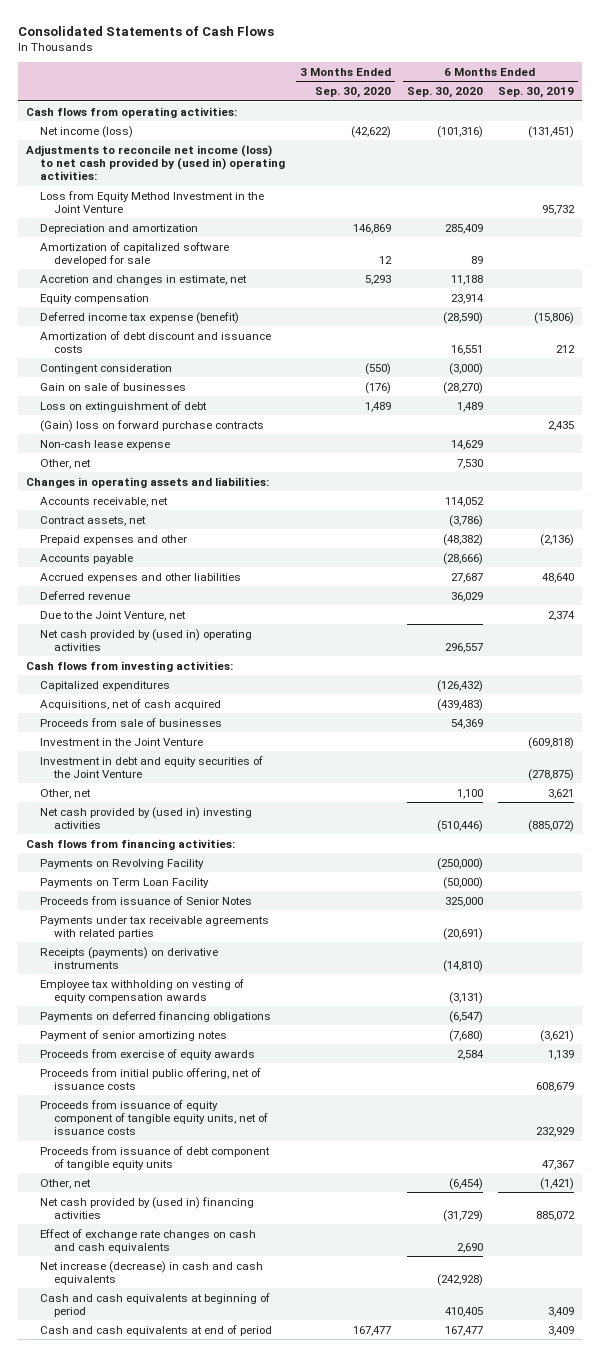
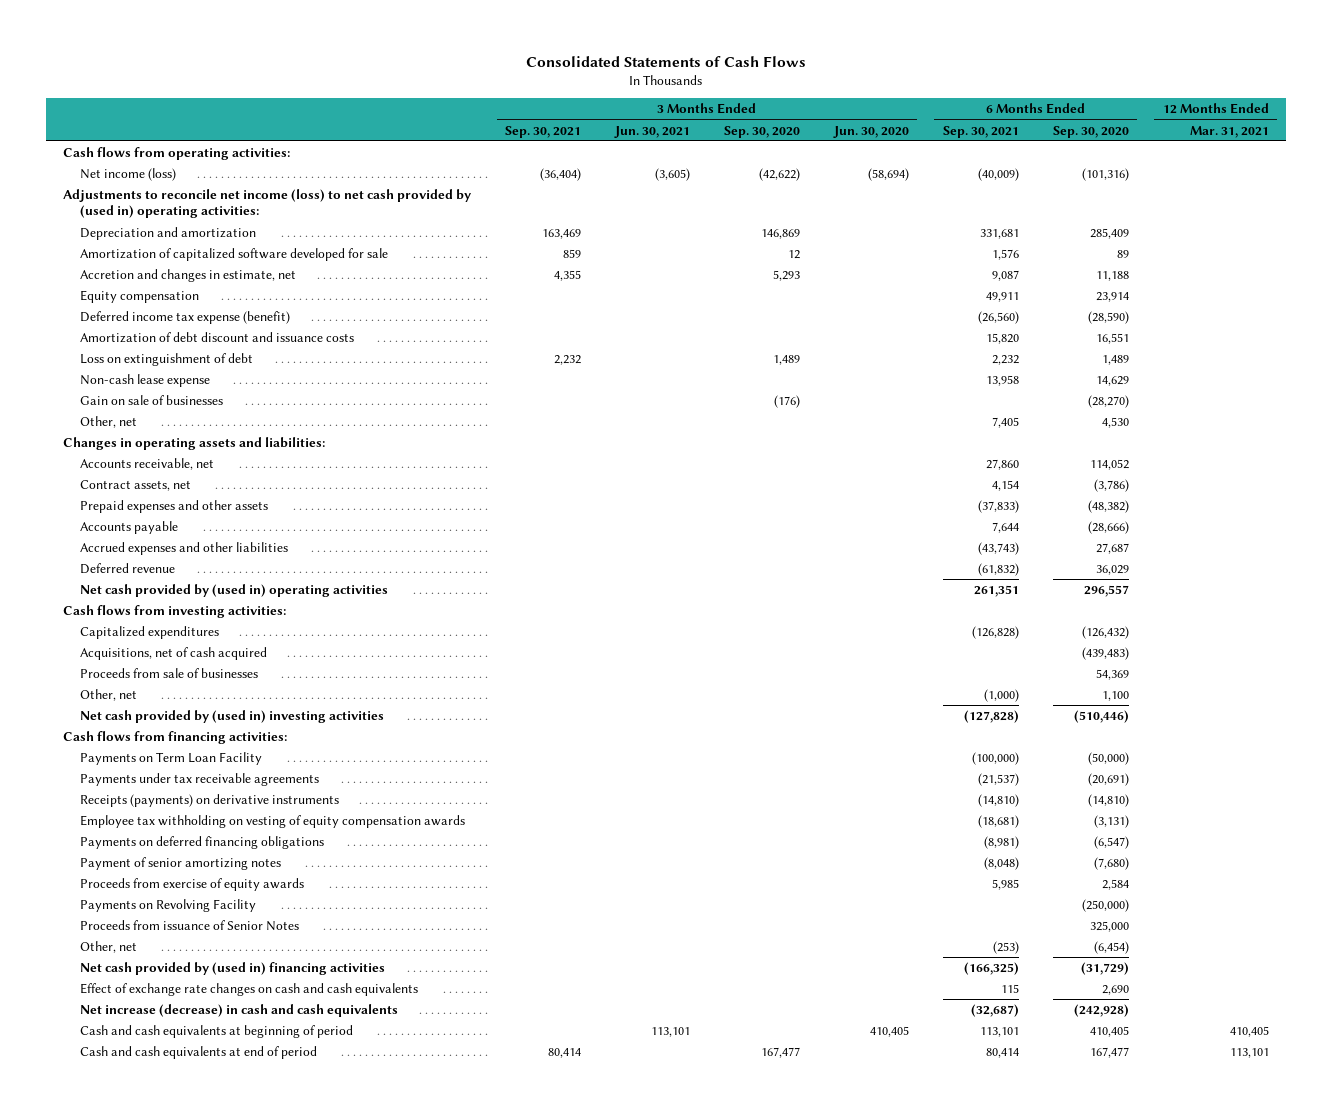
- | 3 Months Ended Sep. 30, 2020 | 6 Months Ended Sep. 30, 2020 | 6 Months Ended Sep. 30, 2019
+ | 3 Months Ended Sep. 30, 2021 | 3 Months Ended Jun. 30, 2021 | 3 Months Ended Sep. 30, 2020 | 3 Months Ended Jun. 30, 2020 | 6 Months Ended Sep. 30, 2021 | 6 Months Ended Sep. 30, 2020 | 12 Months Ended Mar. 31, 2021
- Loss from Equity Method Investment in the Joint Venture | | | 95,732
- Contingent consideration | (550) | (3,000) |
- (Gain) loss on forward purchase contracts | | | 2,435
- Other, net | | 7,530 |
moved down: Gain on sale of businesses | | | (176) | | | (28,270) |
+ Other, net | | | | | 7,405 | 4,530 |
- Prepaid expenses and other | | (48,382) | (2,136)
+ Prepaid expenses and other assets | | | | | (37,833) | (48,382) |
- Due to the Joint Venture, net | | | 2,374
- Investment in the Joint Venture | | | (609,818)
- Investment in debt and equity securities of the Joint Venture | | | (278,875)
- Payments under tax receivable agreements with related parties | | (20,691) |
+ Payments under tax receivable agreements | | | | | (21,537) | (20,691) |
- Proceeds from initial public offering, net of issuance costs | | | 608,679
- Proceeds from issuance of equity component of tangible equity units, net of issuance costs | | | 232,929
- Proceeds from issuance of debt component of tangible equity units | | | 47,367
moved down: Payments on Revolving Facility | | | | | | (250,000) |
moved down: Proceeds from issuance of Senior Notes | | | | | | 325,000 |

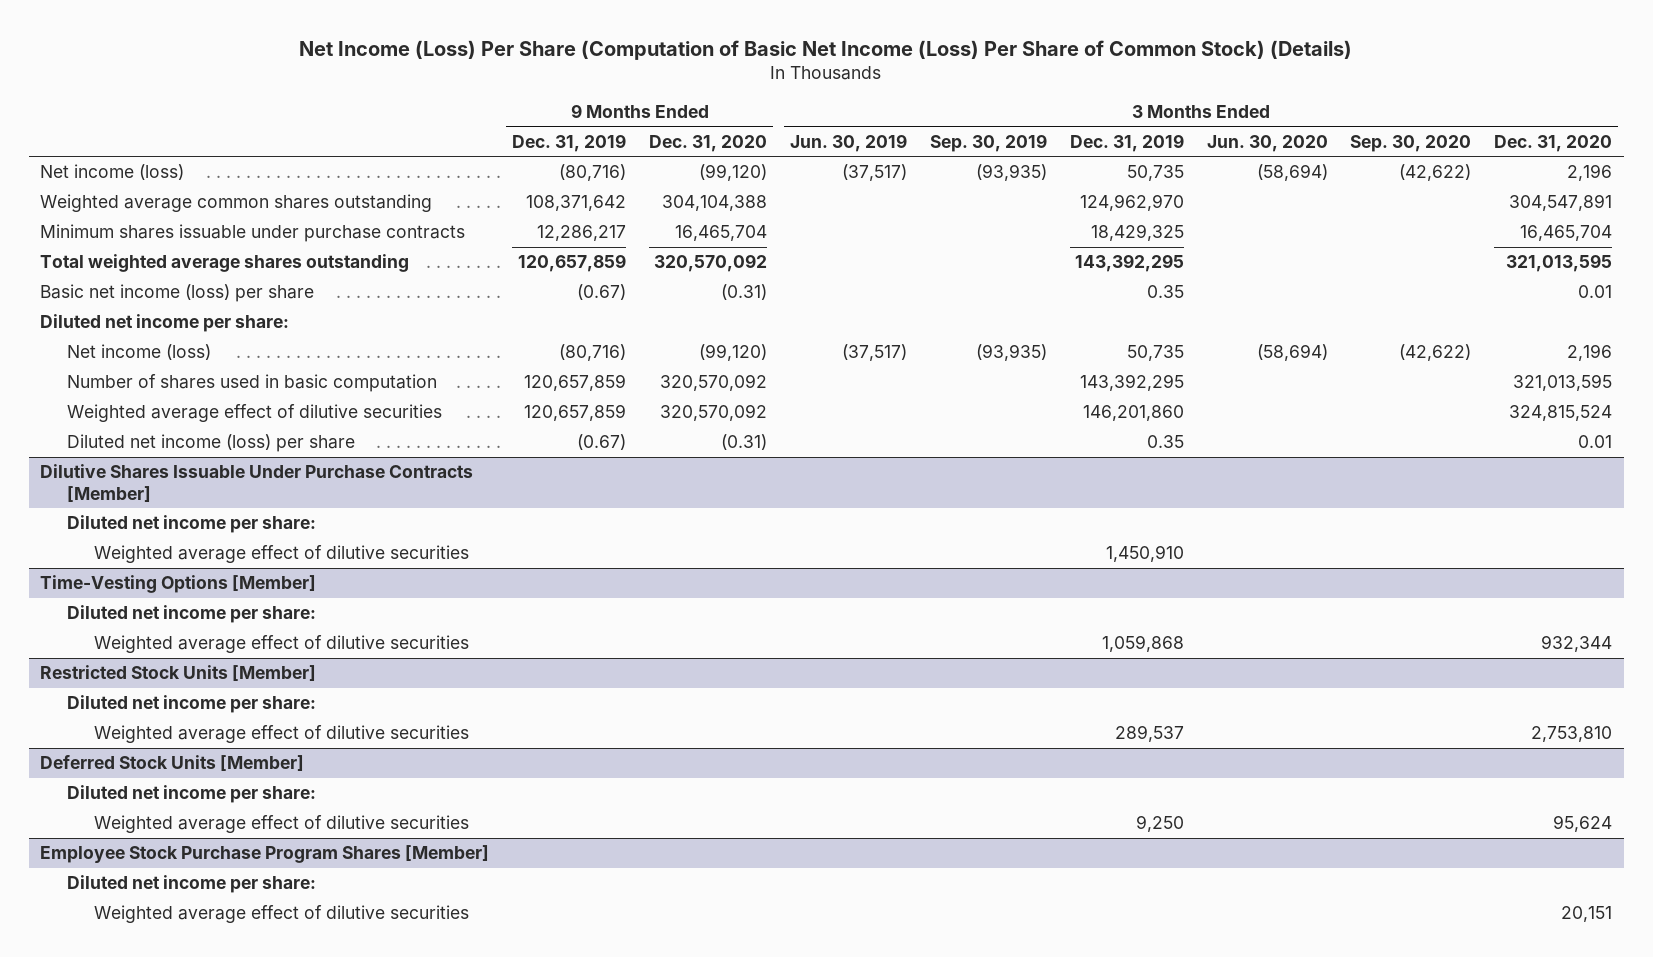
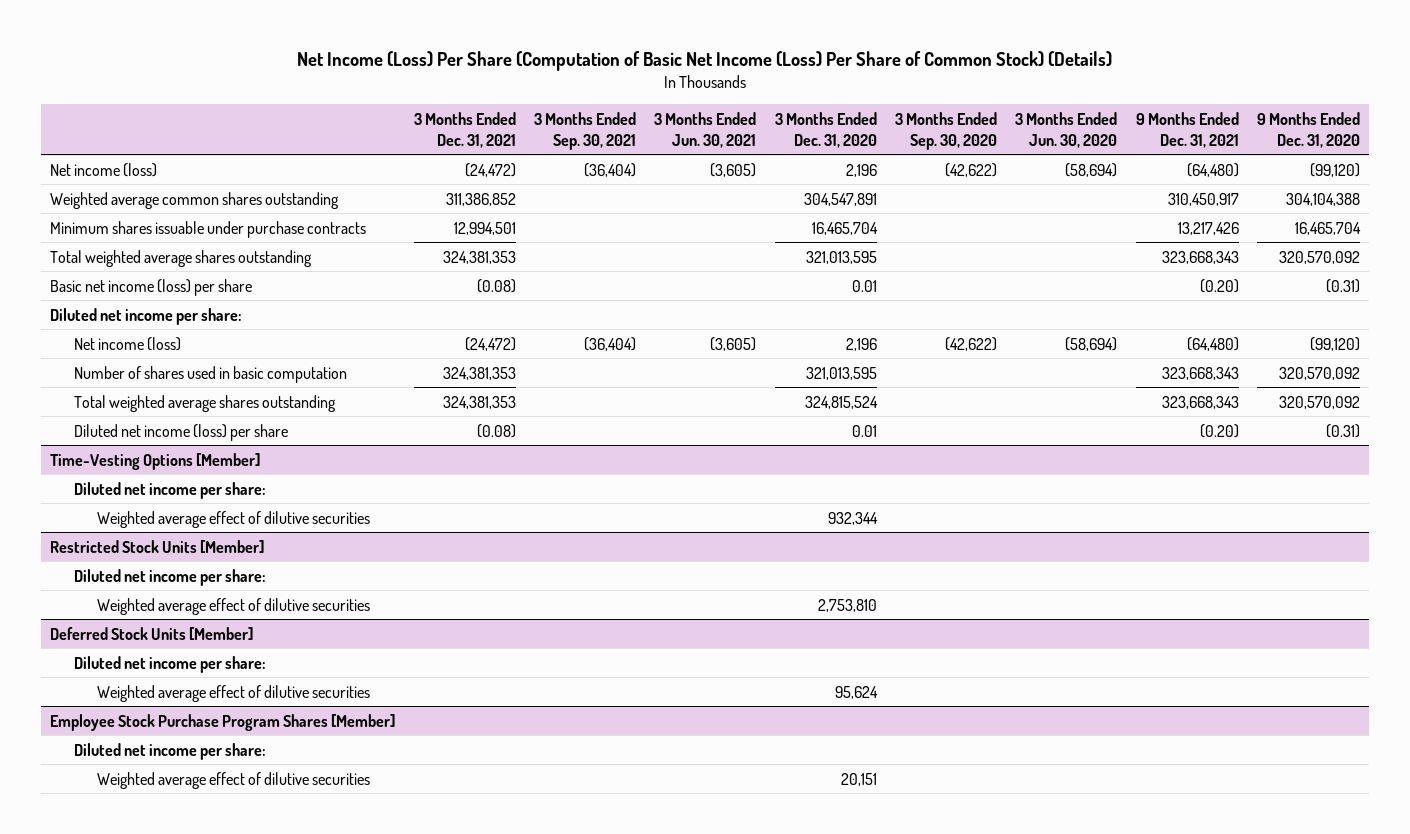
- | 9 Months Ended Dec. 31, 2019 | 9 Months Ended Dec. 31, 2020 | 3 Months Ended Jun. 30, 2019 | 3 Months Ended Sep. 30, 2019 | 3 Months Ended Dec. 31, 2019 | 3 Months Ended Jun. 30, 2020 | 3 Months Ended Sep. 30, 2020 | 3 Months Ended Dec. 31, 2020
+ | 3 Months Ended Dec. 31, 2021 | 3 Months Ended Sep. 30, 2021 | 3 Months Ended Jun. 30, 2021 | 3 Months Ended Dec. 31, 2020 | 3 Months Ended Sep. 30, 2020 | 3 Months Ended Jun. 30, 2020 | 9 Months Ended Dec. 31, 2021 | 9 Months Ended Dec. 31, 2020
- Weighted average effect of dilutive securities | 120,657,859 | 320,570,092 | | | 146,201,860 | | | 324,815,524
+ Total weighted average shares outstanding | 324,381,353 | | | 324,815,524 | | | 323,668,343 | 320,570,092
- Dilutive Shares Issuable Under Purchase Contracts [Member]
- Diluted net income per share:
- Weighted average effect of dilutive securities | | | | | 1,450,910 | | |

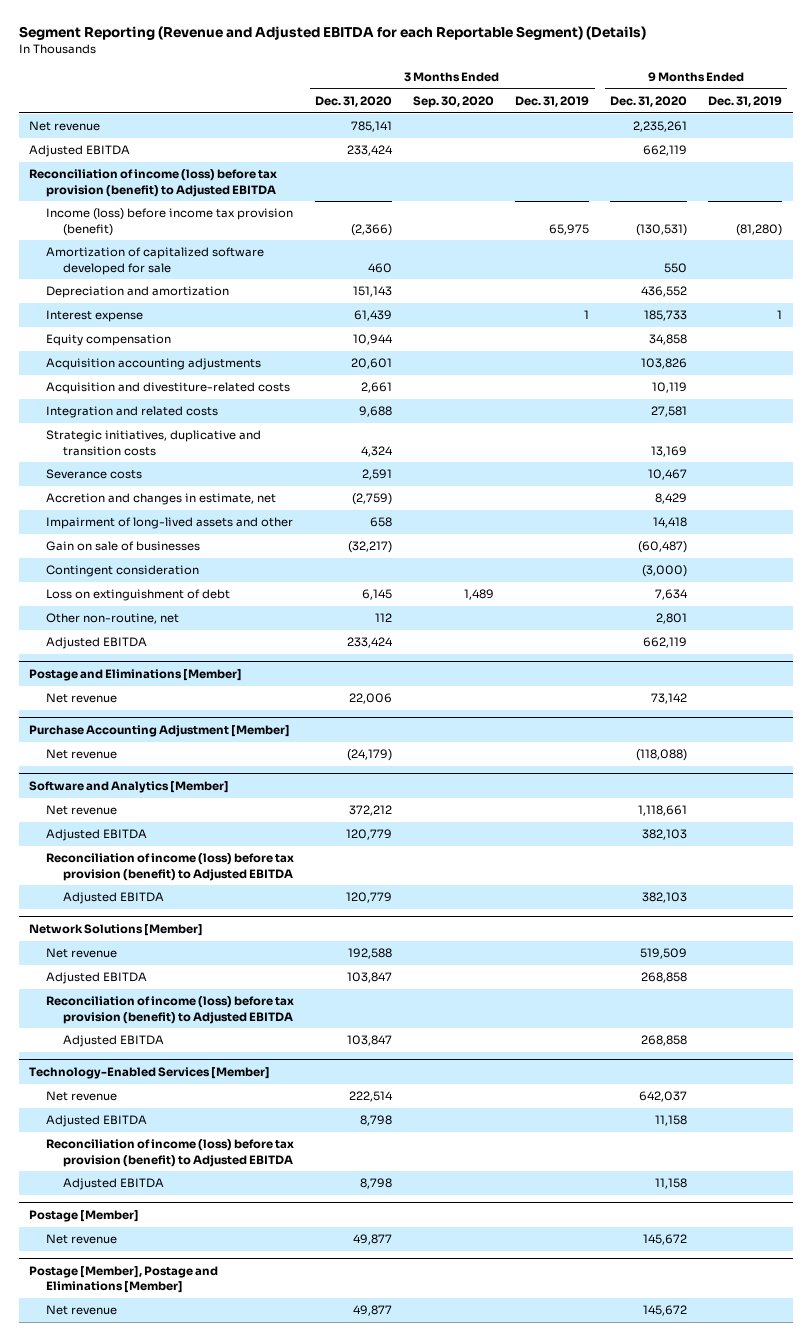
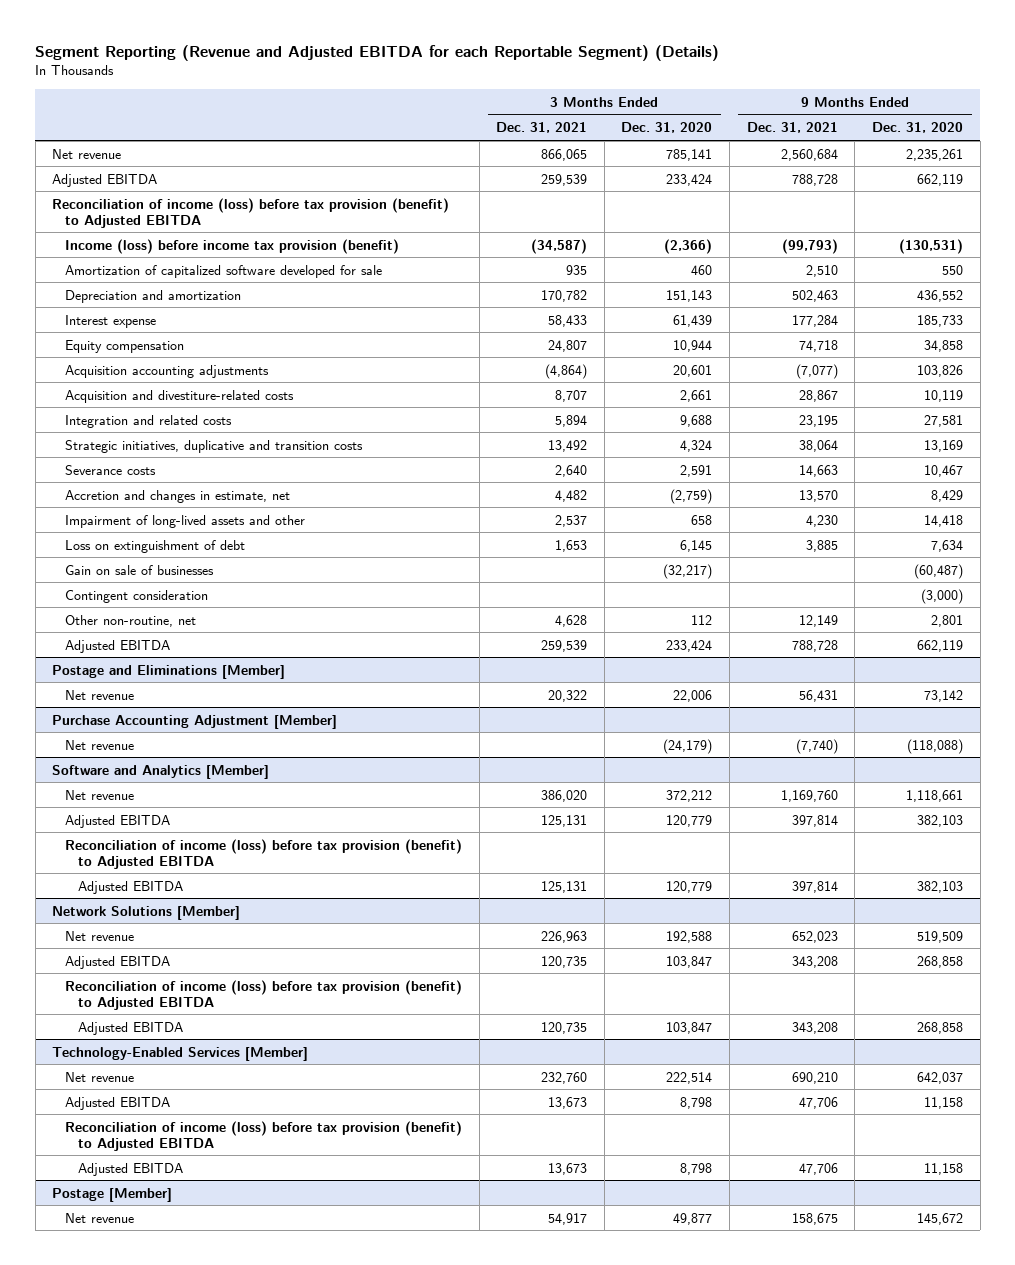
- | 3 Months Ended Dec. 31, 2020 | 3 Months Ended Sep. 30, 2020 | 3 Months Ended Dec. 31, 2019 | 9 Months Ended Dec. 31, 2020 | 9 Months Ended Dec. 31, 2019
+ | 3 Months Ended Dec. 31, 2021 | 3 Months Ended Dec. 31, 2020 | 9 Months Ended Dec. 31, 2021 | 9 Months Ended Dec. 31, 2020
moved up: Loss on extinguishment of debt | 1,653 | 6,145 | 3,885 | 7,634
- Postage [Member], Postage and Eliminations [Member]
- Net revenue | 49,877 | | | 145,672 |

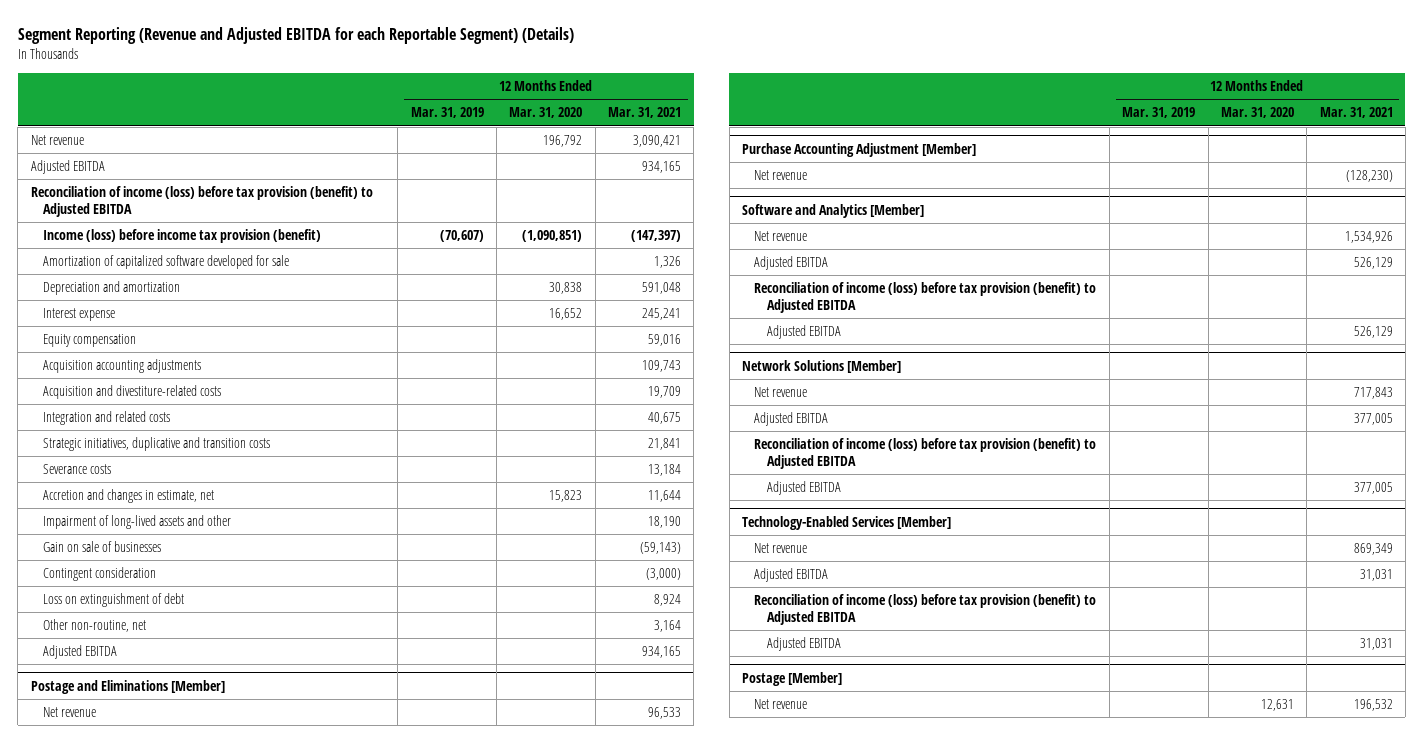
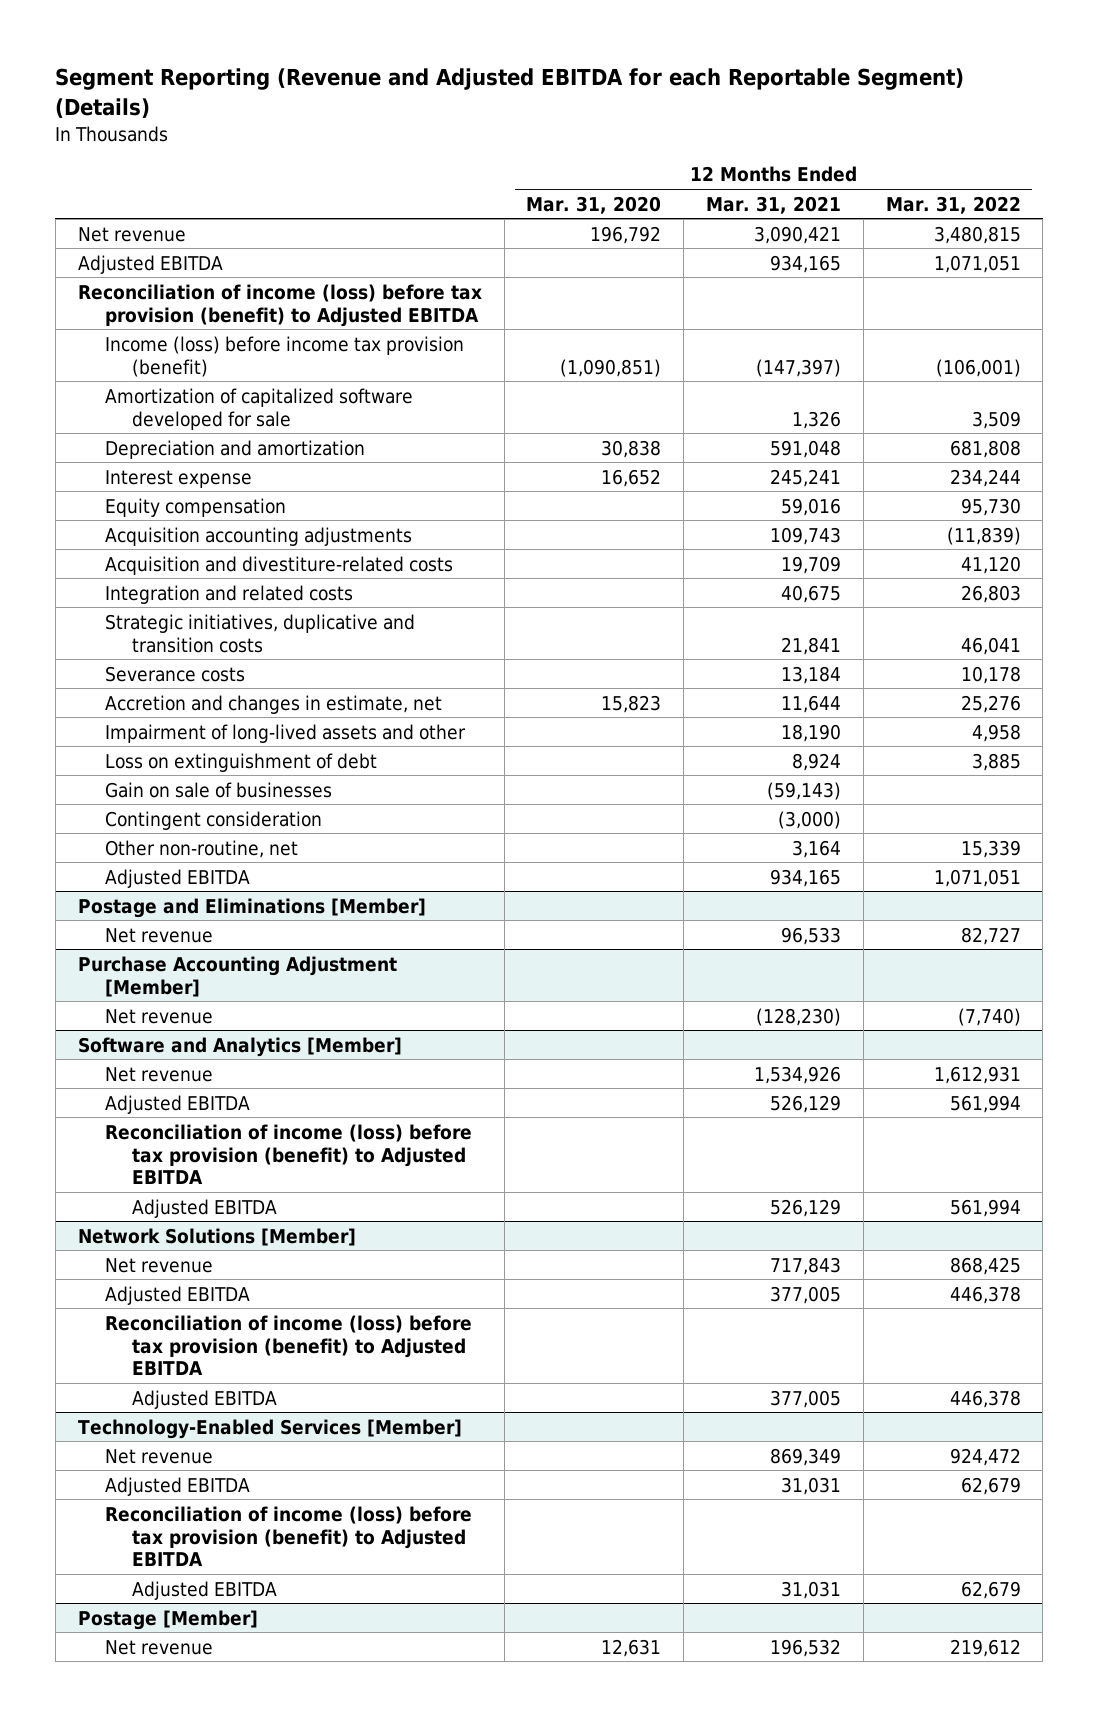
- | 12 Months Ended Mar. 31, 2019 | 12 Months Ended Mar. 31, 2020 | 12 Months Ended Mar. 31, 2021
+ | 12 Months Ended Mar. 31, 2020 | 12 Months Ended Mar. 31, 2021 | 12 Months Ended Mar. 31, 2022
moved up: Loss on extinguishment of debt | | 8,924 | 3,885

